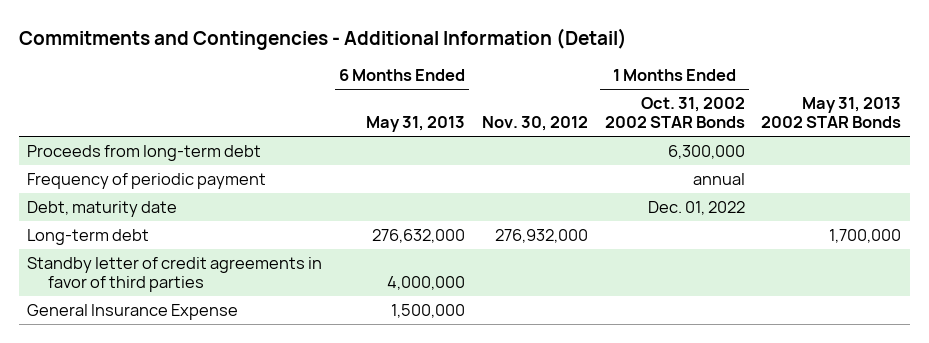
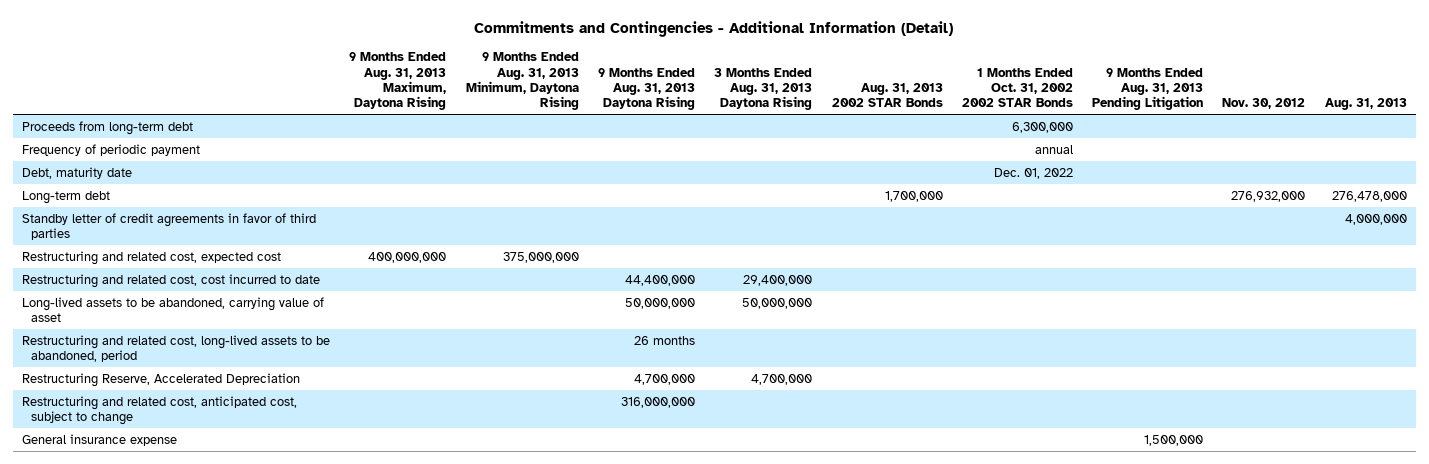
- | 6 Months Ended May 31, 2013 | Nov. 30, 2012 | 1 Months Ended Oct. 31, 2002 2002 STAR Bonds | May 31, 2013 2002 STAR Bonds
+ | 9 Months Ended Aug. 31, 2013 Maximum, Daytona Rising | 9 Months Ended Aug. 31, 2013 Minimum, Daytona Rising | 9 Months Ended Aug. 31, 2013 Daytona Rising | 3 Months Ended Aug. 31, 2013 Daytona Rising | Aug. 31, 2013 2002 STAR Bonds | 1 Months Ended Oct. 31, 2002 2002 STAR Bonds | 9 Months Ended Aug. 31, 2013 Pending Litigation | Nov. 30, 2012 | Aug. 31, 2013
- General Insurance Expense | 1,500,000 | | |
+ Restructuring and related cost, expected cost | 400,000,000 | 375,000,000 | | | | | | |
+ Restructuring and related cost, cost incurred to date | | | 44,400,000 | 29,400,000 | | | | |
+ Long-lived assets to be abandoned, carrying value of asset | | | 50,000,000 | 50,000,000 | | | | |
+ Restructuring and related cost, long-lived assets to be abandoned, period | | | 26 months | | | | | |
+ Restructuring Reserve, Accelerated Depreciation | | | 4,700,000 | 4,700,000 | | | | |
+ Restructuring and related cost, anticipated cost, subject to change | | | 316,000,000 | | | | | |
+ General insurance expense | | | | | | | 1,500,000 | |

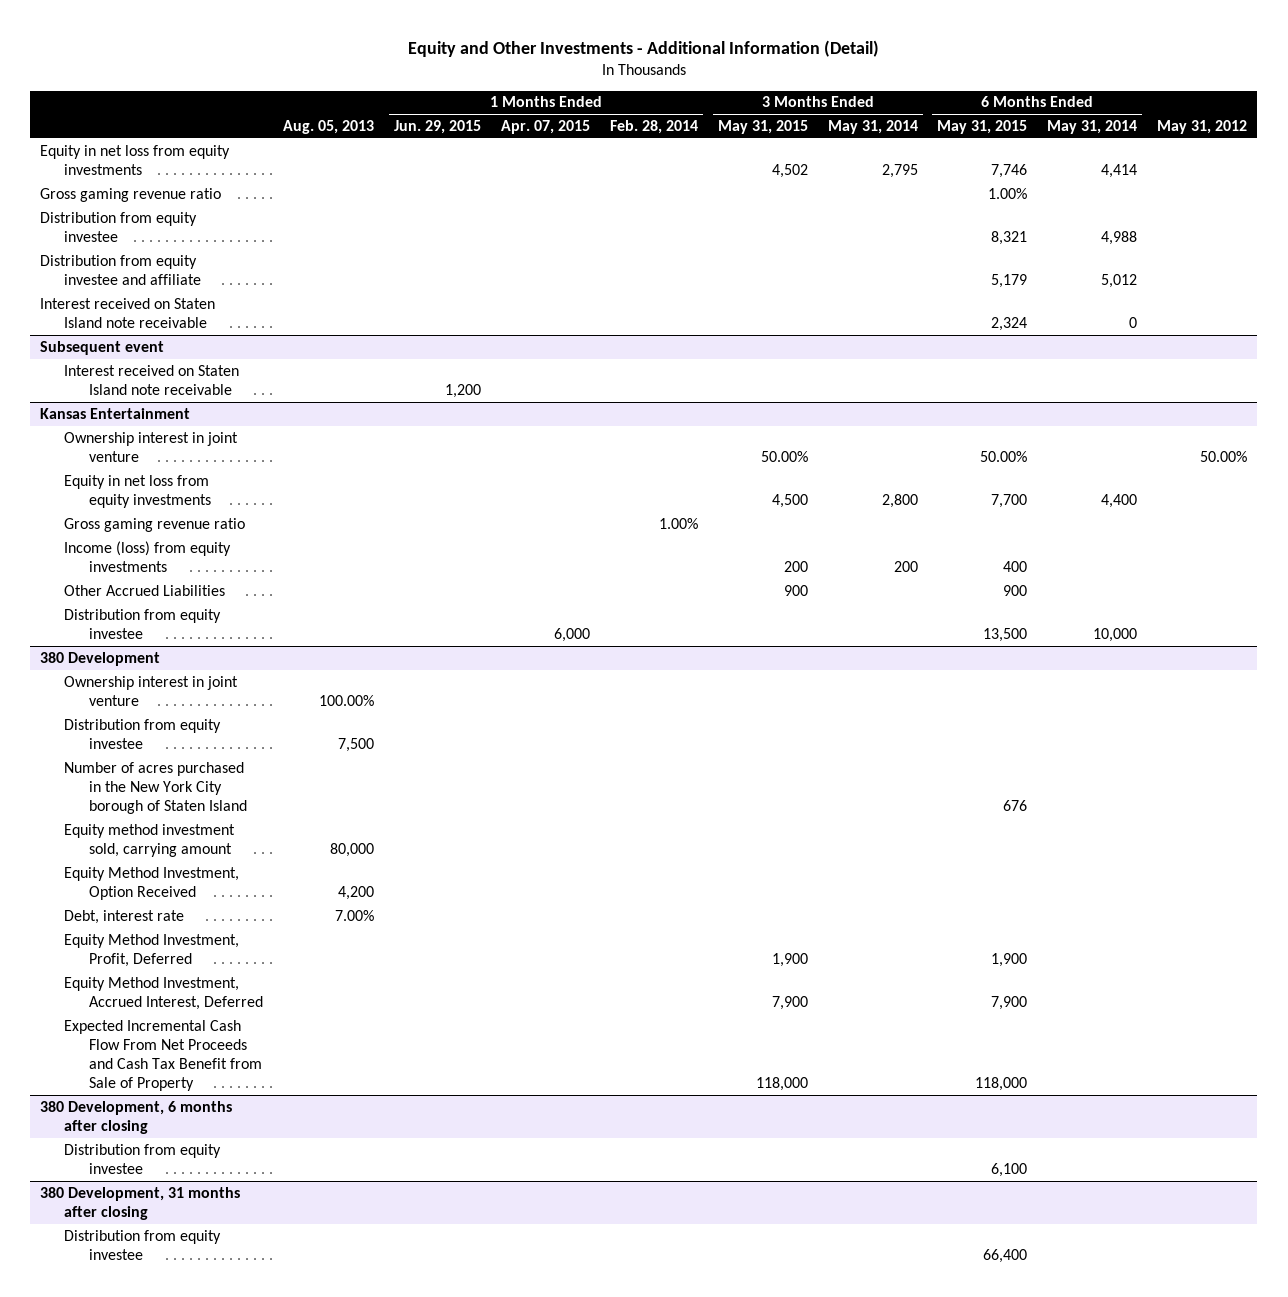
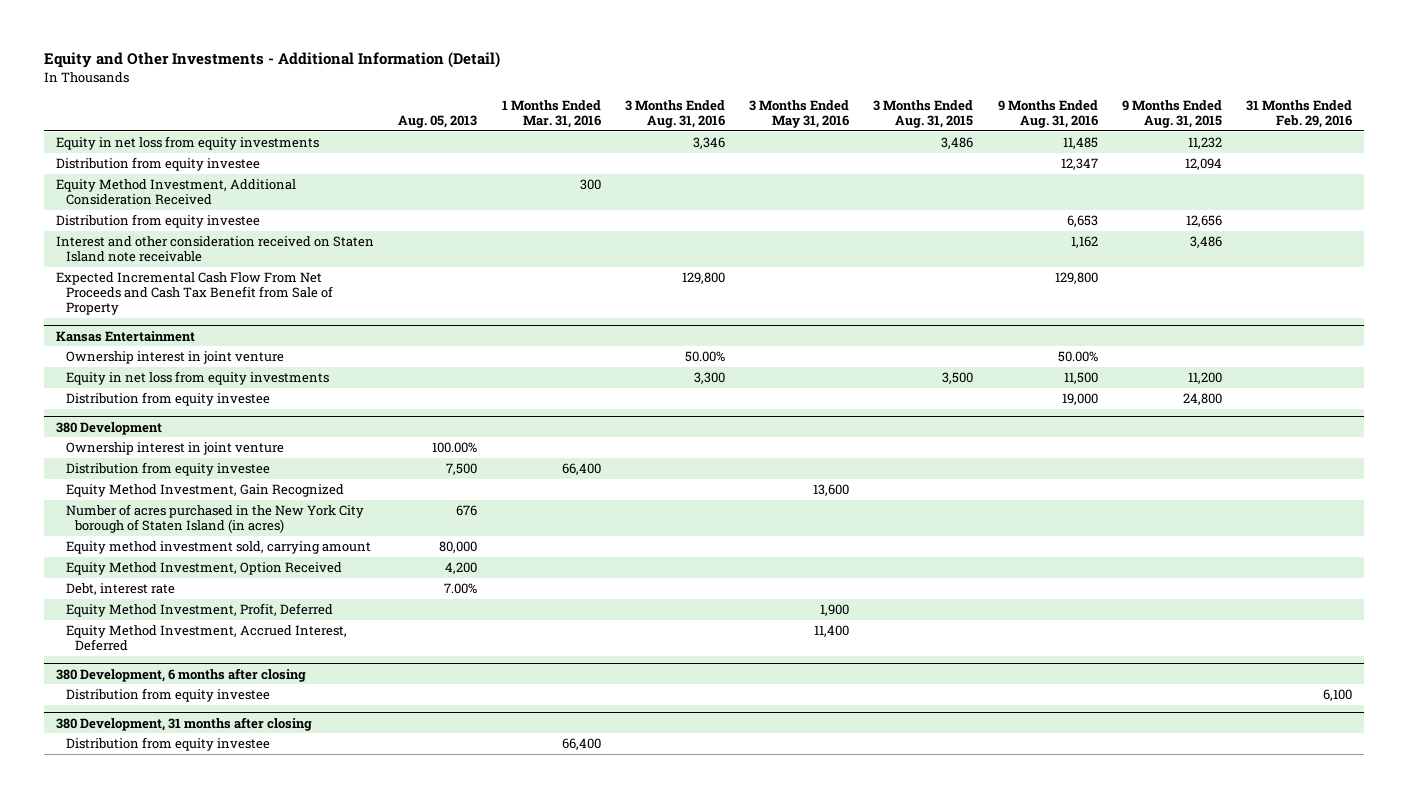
- | Aug. 05, 2013 | 1 Months Ended Jun. 29, 2015 | 1 Months Ended Apr. 07, 2015 | 1 Months Ended Feb. 28, 2014 | 3 Months Ended May 31, 2015 | 3 Months Ended May 31, 2014 | 6 Months Ended May 31, 2015 | 6 Months Ended May 31, 2014 | May 31, 2012
+ | Aug. 05, 2013 | 1 Months Ended Mar. 31, 2016 | 3 Months Ended Aug. 31, 2016 | 3 Months Ended May 31, 2016 | 3 Months Ended Aug. 31, 2015 | 9 Months Ended Aug. 31, 2016 | 9 Months Ended Aug. 31, 2015 | 31 Months Ended Feb. 29, 2016
- Gross gaming revenue ratio | | | | | | | 1.00% | |
- Distribution from equity investee and affiliate | | | | | | | 5,179 | 5,012 |
- Interest received on Staten Island note receivable | | | | | | | 2,324 | 0 |
- Subsequent event
- Interest received on Staten Island note receivable | | 1,200 | | | | | | |
+ Equity Method Investment, Additional Consideration Received | | 300 | | | | | |
+ Distribution from equity investee | | | | | | 6,653 | 12,656 |
+ Interest and other consideration received on Staten Island note receivable | | | | | | 1,162 | 3,486 |
+ Expected Incremental Cash Flow From Net Proceeds and Cash Tax Benefit from Sale of Property | | | 129,800 | | | 129,800 | |
@ Kansas Entertainment
- Gross gaming revenue ratio | | | | 1.00% | | | | |
- Income (loss) from equity investments | | | | | 200 | 200 | 400 | |
- Other Accrued Liabilities | | | | | 900 | | 900 | |
@ 380 Development
- Number of acres purchased in the New York City borough of Staten Island | | | | | | | 676 | |
+ Equity Method Investment, Gain Recognized | | | | 13,600 | | | |
+ Number of acres purchased in the New York City borough of Staten Island (in acres) | 676 | | | | | | |
- Expected Incremental Cash Flow From Net Proceeds and Cash Tax Benefit from Sale of Property | | | | | 118,000 | | 118,000 | |

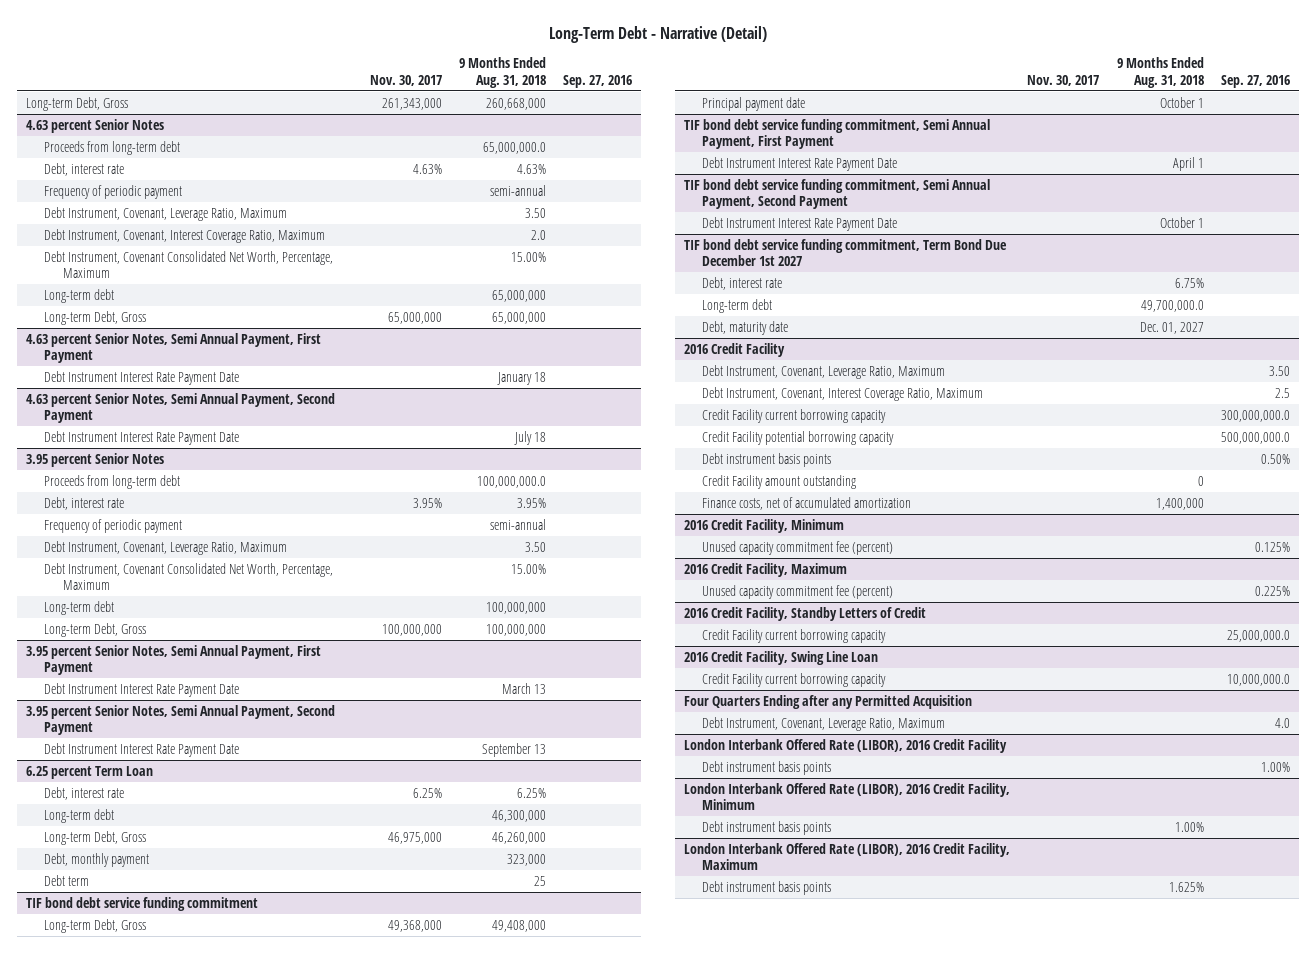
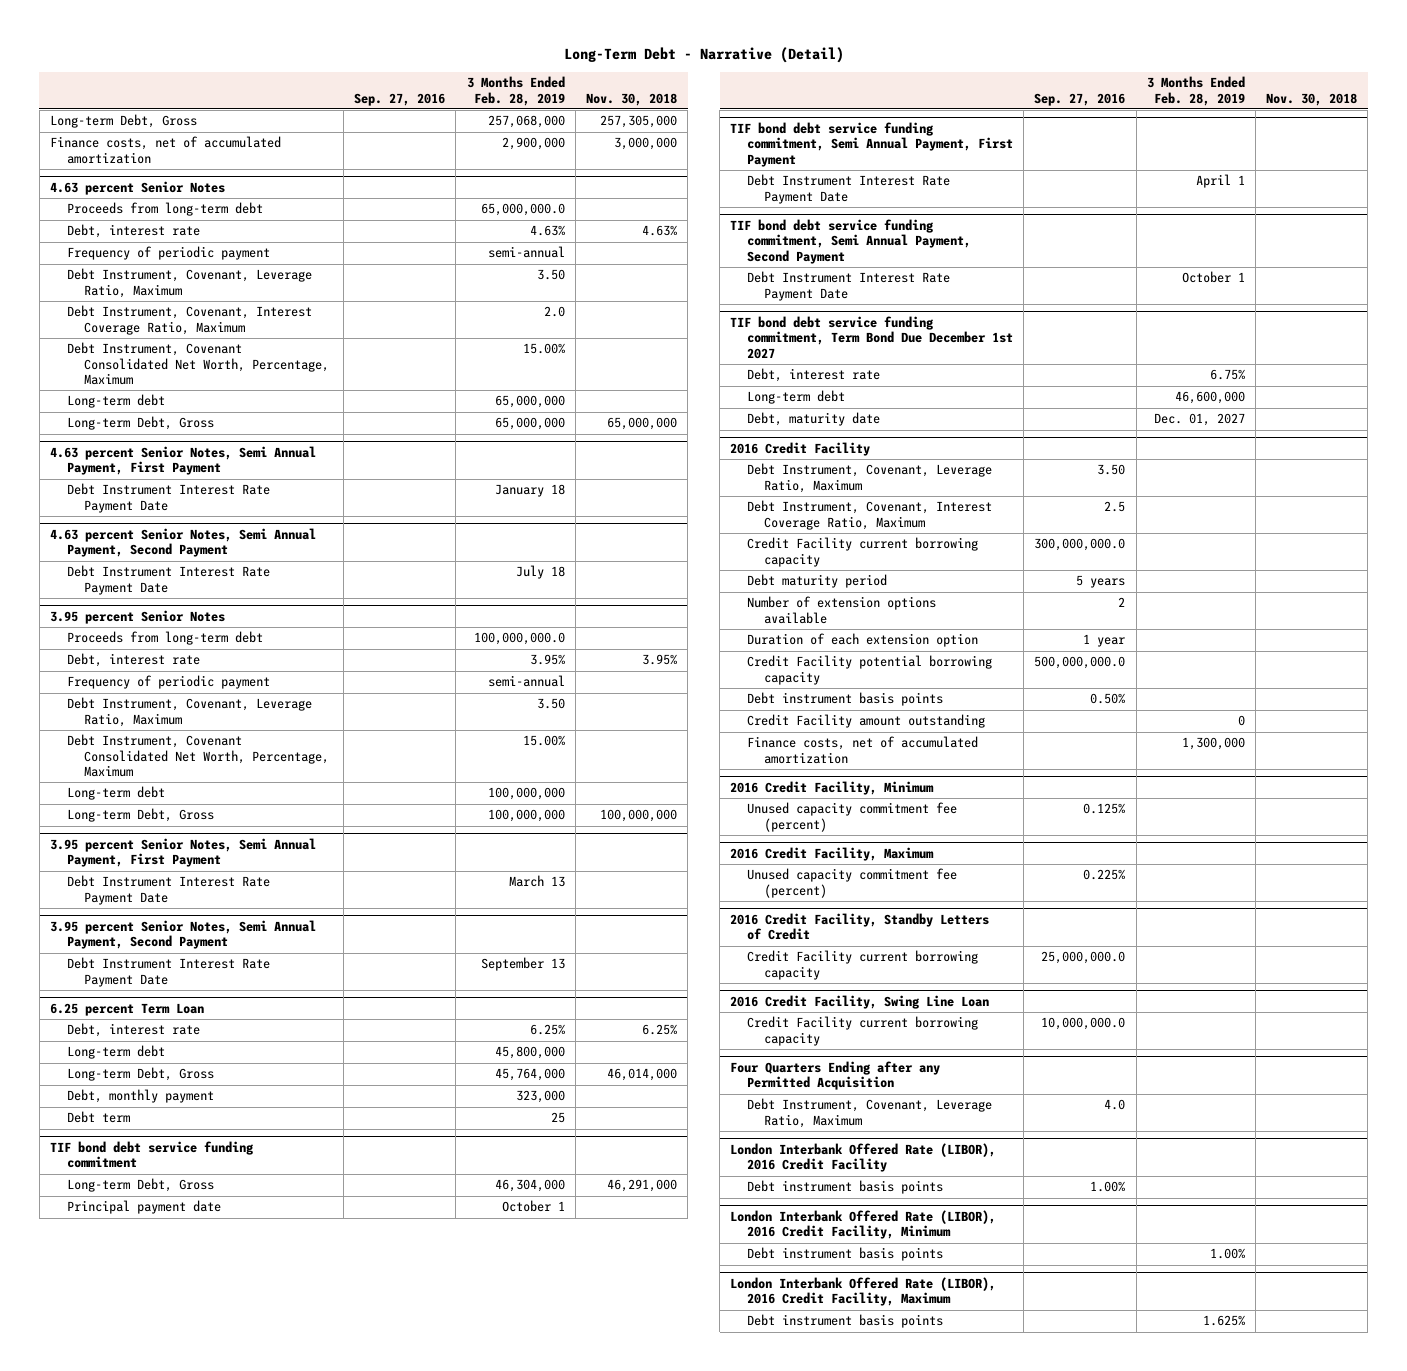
- | Nov. 30, 2017 | 9 Months Ended Aug. 31, 2018 | Sep. 27, 2016
+ | Sep. 27, 2016 | 3 Months Ended Feb. 28, 2019 | Nov. 30, 2018
+ Finance costs, net of accumulated amortization | | 2,900,000 | 3,000,000
@ 2016 Credit Facility
+ Debt maturity period | 5 years | |
+ Number of extension options available | 2 | |
+ Duration of each extension option | 1 year | |

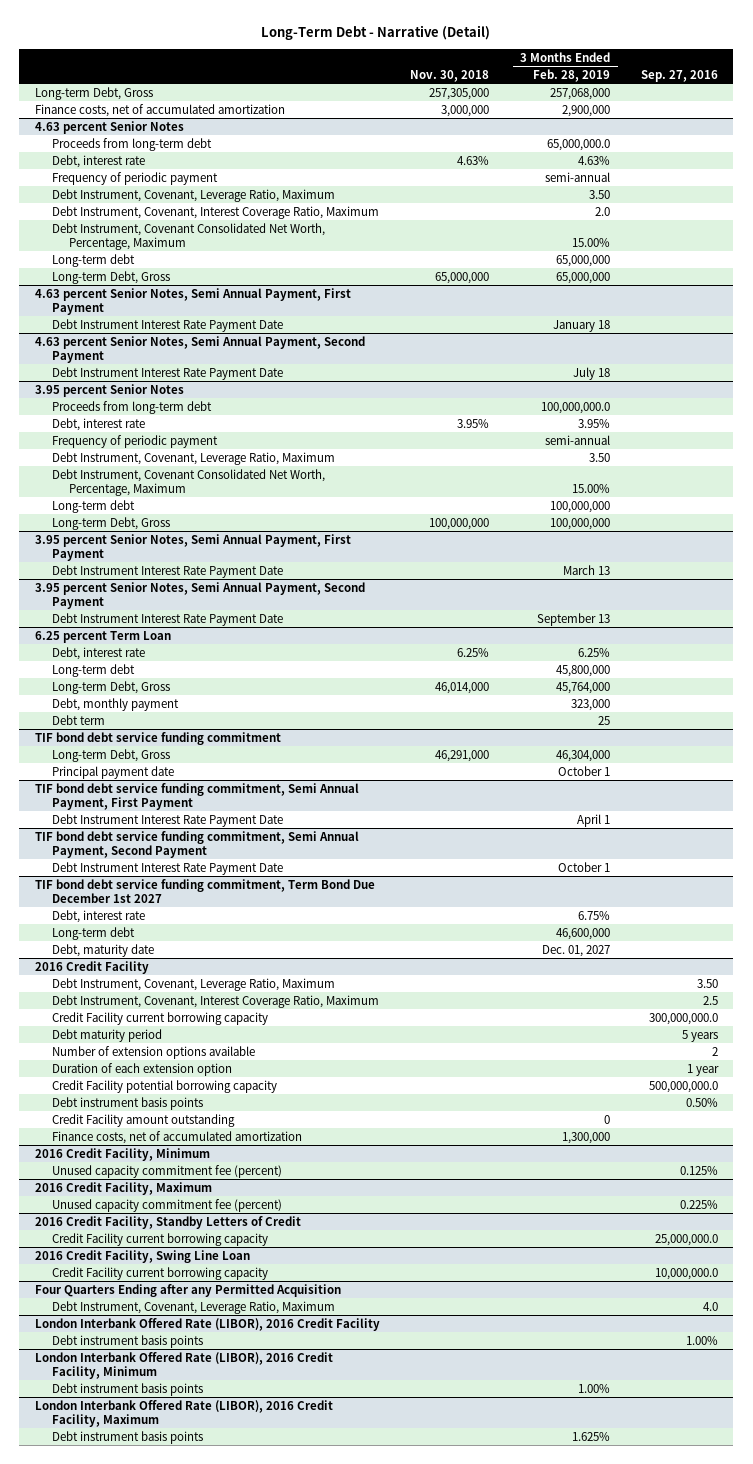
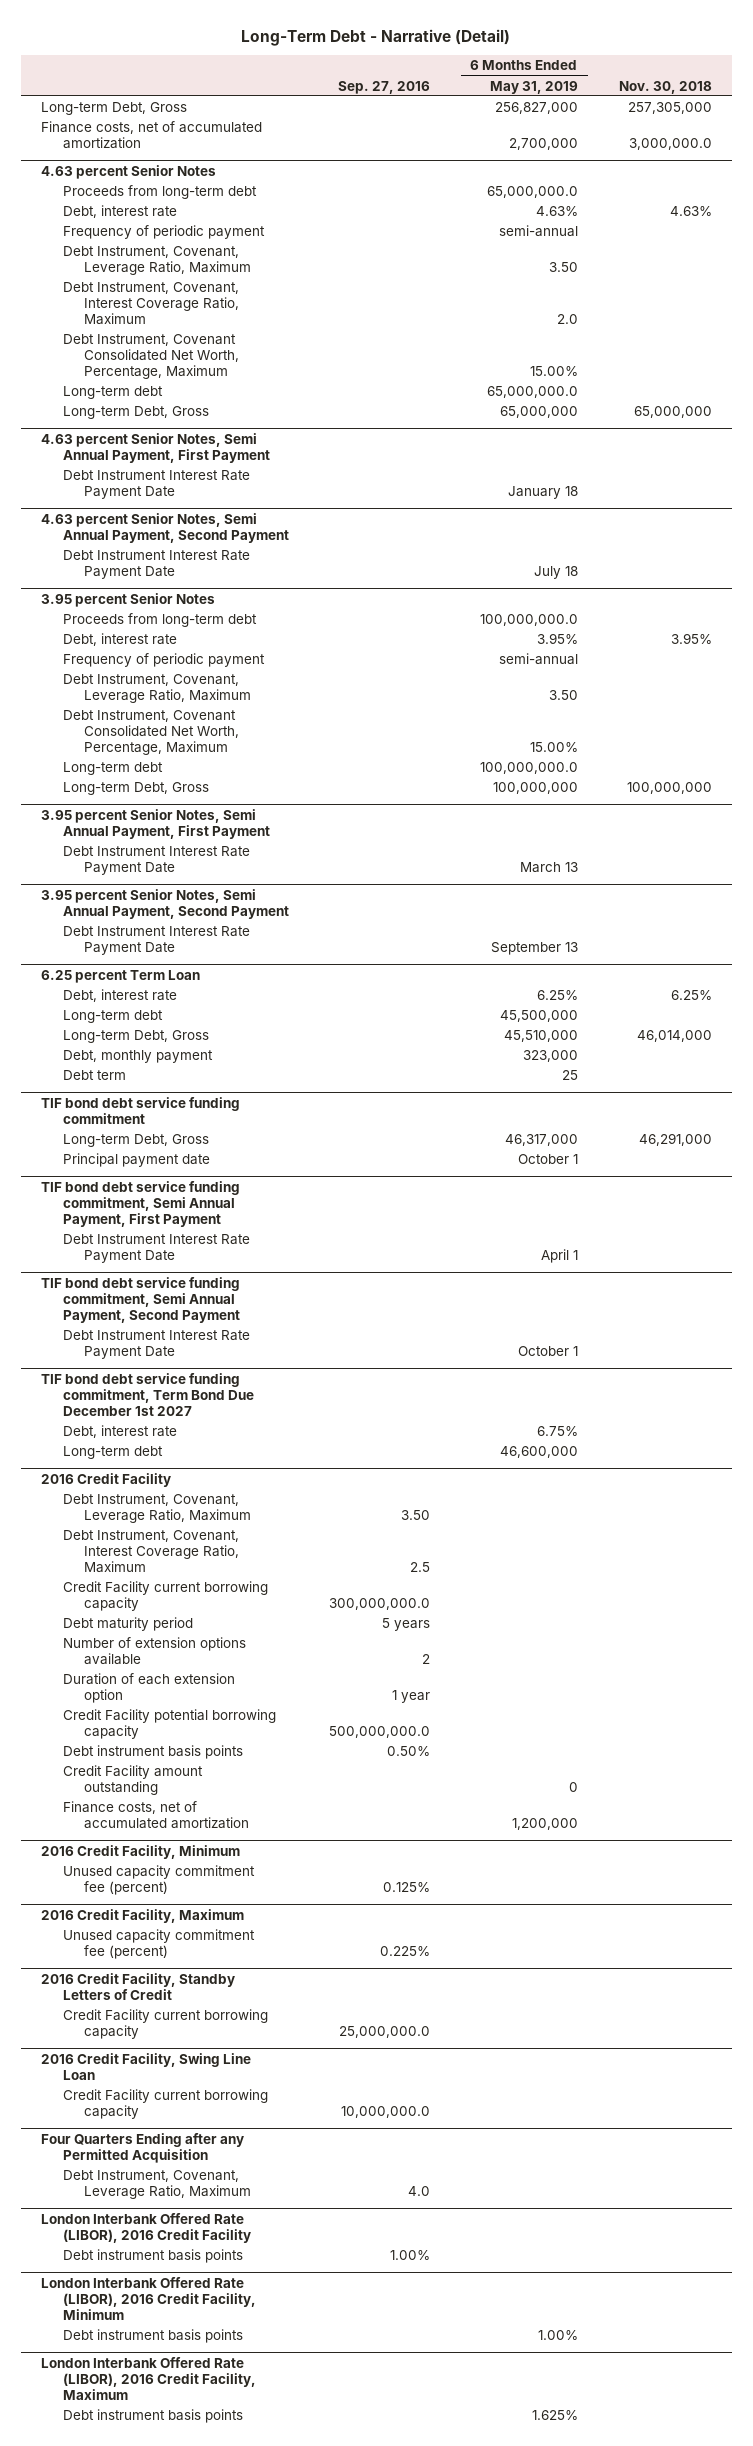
- | Nov. 30, 2018 | 3 Months Ended Feb. 28, 2019 | Sep. 27, 2016
+ | Sep. 27, 2016 | 6 Months Ended May 31, 2019 | Nov. 30, 2018
- Finance costs, net of accumulated amortization | 3,000,000 | 2,900,000 |
+ Finance costs, net of accumulated amortization | | 2,700,000 | 3,000,000.0
@ TIF bond debt service funding commitment, Term Bond Due December 1st 2027
- Debt, maturity date | | Dec. 01, 2027 |

